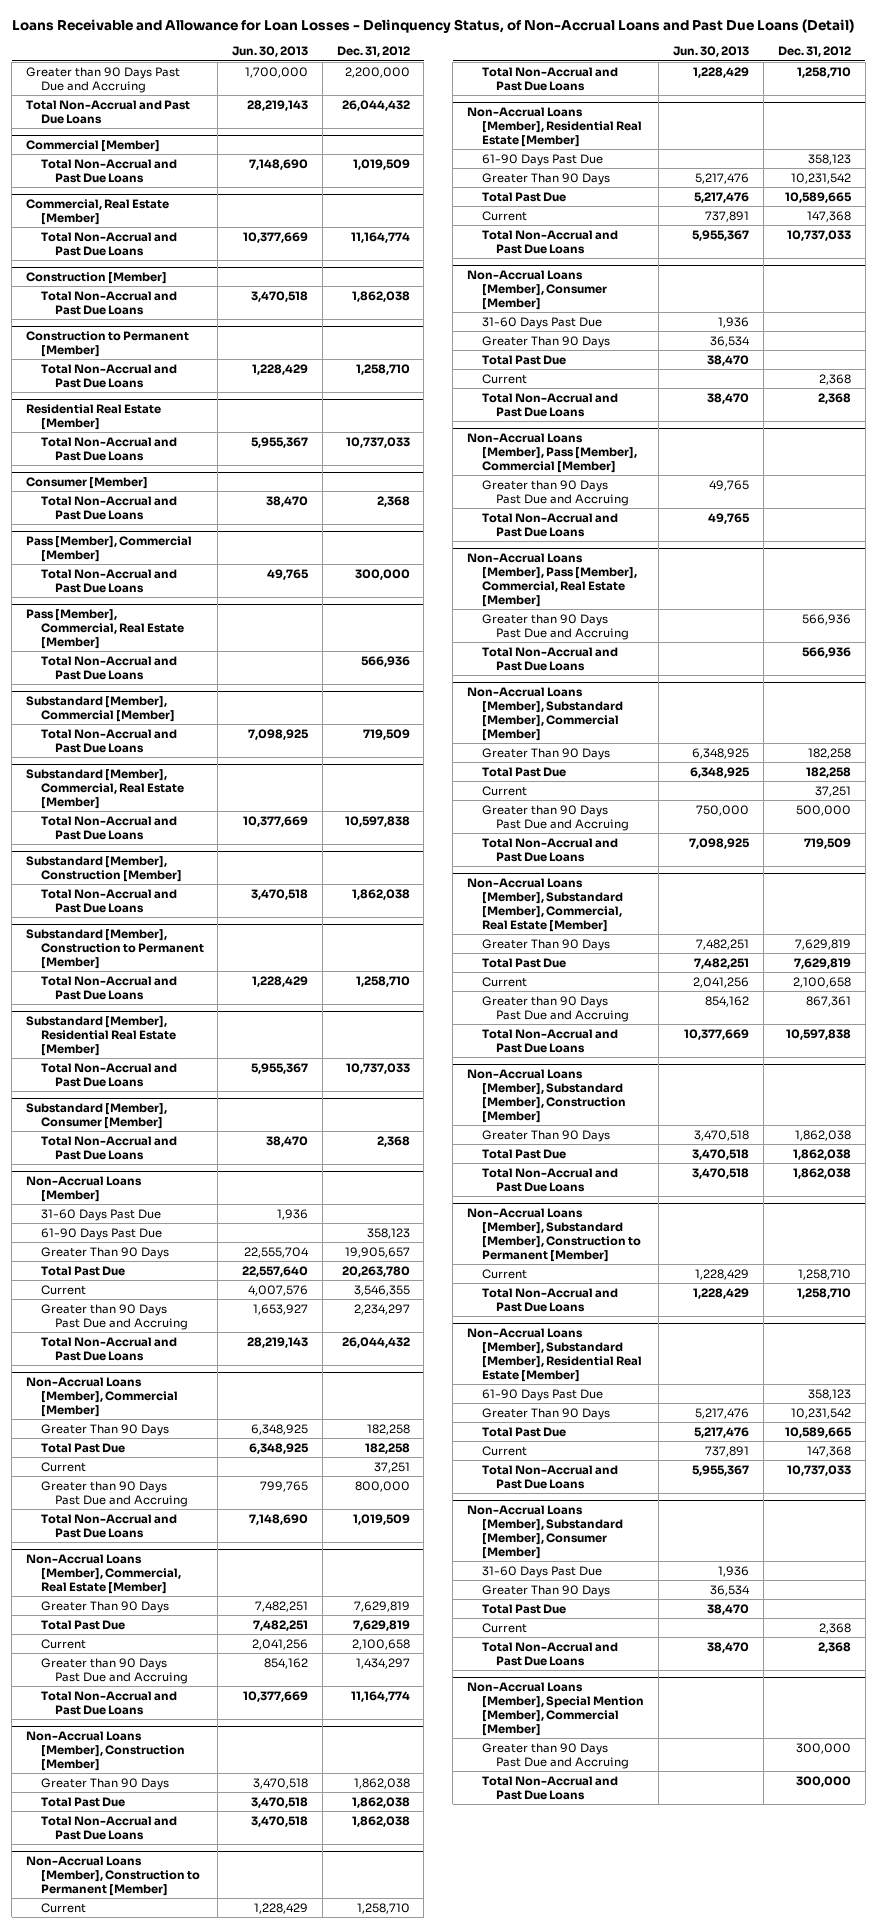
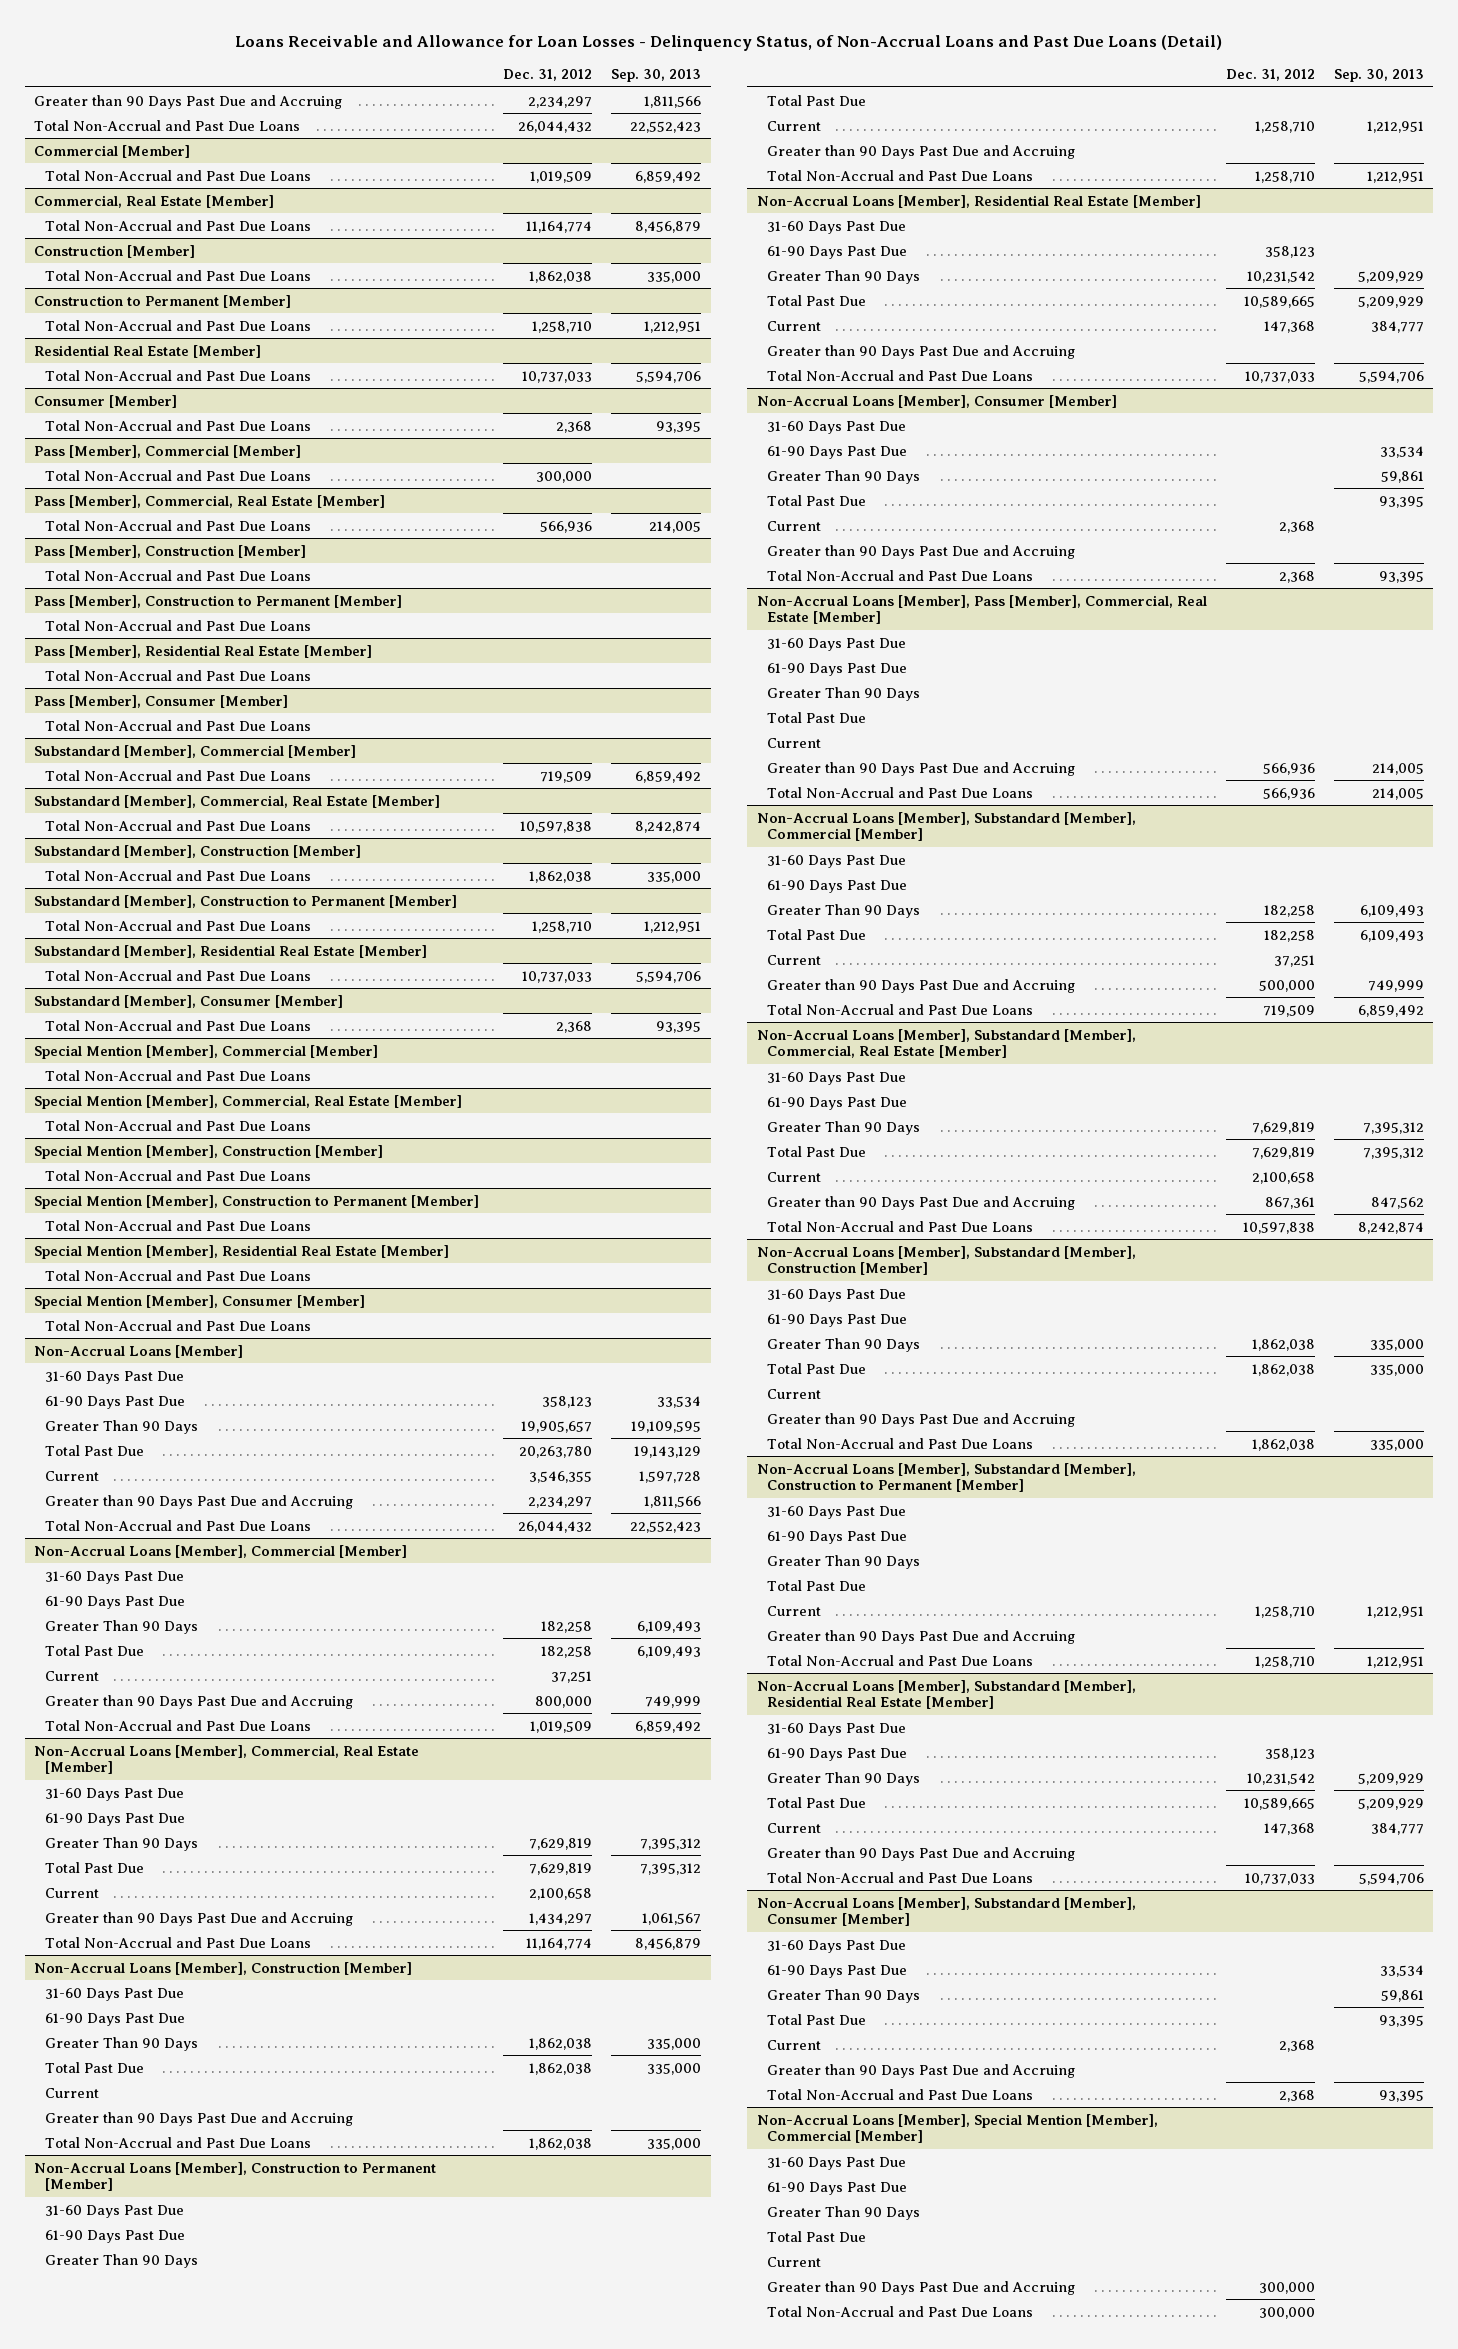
- | Jun. 30, 2013 | Dec. 31, 2012
+ | Dec. 31, 2012 | Sep. 30, 2013
- Greater than 90 Days Past Due and Accruing | 1,700,000 | 2,200,000
+ Greater than 90 Days Past Due and Accruing | 2,234,297 | 1,811,566
+ Pass [Member], Construction [Member]
+ Total Non-Accrual and Past Due Loans
+ Pass [Member], Construction to Permanent [Member]
+ Total Non-Accrual and Past Due Loans
+ Pass [Member], Residential Real Estate [Member]
+ Total Non-Accrual and Past Due Loans
+ Pass [Member], Consumer [Member]
+ Total Non-Accrual and Past Due Loans
+ Special Mention [Member], Commercial [Member]
+ Total Non-Accrual and Past Due Loans
+ Special Mention [Member], Commercial, Real Estate [Member]
+ Total Non-Accrual and Past Due Loans
+ Special Mention [Member], Construction [Member]
+ Total Non-Accrual and Past Due Loans
+ Special Mention [Member], Construction to Permanent [Member]
+ Total Non-Accrual and Past Due Loans
+ Special Mention [Member], Residential Real Estate [Member]
+ Total Non-Accrual and Past Due Loans
+ Special Mention [Member], Consumer [Member]
+ Total Non-Accrual and Past Due Loans
@ Non-Accrual Loans [Member], Commercial [Member]
+ 31-60 Days Past Due
+ 61-90 Days Past Due
@ Non-Accrual Loans [Member], Commercial, Real Estate [Member]
+ 31-60 Days Past Due
+ 61-90 Days Past Due
@ Non-Accrual Loans [Member], Construction [Member]
+ 31-60 Days Past Due
+ 61-90 Days Past Due
+ Current
+ Greater than 90 Days Past Due and Accruing
@ Non-Accrual Loans [Member], Construction to Permanent [Member]
+ 31-60 Days Past Due
+ 61-90 Days Past Due
+ Greater Than 90 Days
+ Total Past Due
+ Greater than 90 Days Past Due and Accruing
@ Non-Accrual Loans [Member], Residential Real Estate [Member]
+ 31-60 Days Past Due
+ Greater than 90 Days Past Due and Accruing
@ Non-Accrual Loans [Member], Consumer [Member]
+ 61-90 Days Past Due | | 33,534
- Non-Accrual Loans [Member], Pass [Member], Commercial [Member]
- Total Non-Accrual and Past Due Loans | 49,765 |
@ Non-Accrual Loans [Member], Consumer [Member]
moved down: Total Non-Accrual and Past Due Loans | 2,368 | 93,395
@ Non-Accrual Loans [Member], Pass [Member], Commercial, Real Estate [Member]
+ 31-60 Days Past Due
+ 61-90 Days Past Due
+ Greater Than 90 Days
+ Total Past Due
+ Current
@ Non-Accrual Loans [Member], Substandard [Member], Commercial [Member]
+ 31-60 Days Past Due
+ 61-90 Days Past Due
@ Non-Accrual Loans [Member], Substandard [Member], Commercial, Real Estate [Member]
+ 31-60 Days Past Due
+ 61-90 Days Past Due
@ Non-Accrual Loans [Member], Substandard [Member], Construction [Member]
+ 31-60 Days Past Due
+ 61-90 Days Past Due
+ Current
+ Greater than 90 Days Past Due and Accruing
@ Non-Accrual Loans [Member], Substandard [Member], Construction to Permanent [Member]
+ 31-60 Days Past Due
+ 61-90 Days Past Due
+ Greater Than 90 Days
+ Total Past Due
+ Greater than 90 Days Past Due and Accruing
@ Non-Accrual Loans [Member], Substandard [Member], Residential Real Estate [Member]
+ 31-60 Days Past Due
+ Greater than 90 Days Past Due and Accruing
@ Non-Accrual Loans [Member], Substandard [Member], Consumer [Member]
+ 61-90 Days Past Due | | 33,534
+ Greater than 90 Days Past Due and Accruing
@ Non-Accrual Loans [Member], Special Mention [Member], Commercial [Member]
+ 31-60 Days Past Due
+ 61-90 Days Past Due
+ Greater Than 90 Days
+ Total Past Due
+ Current

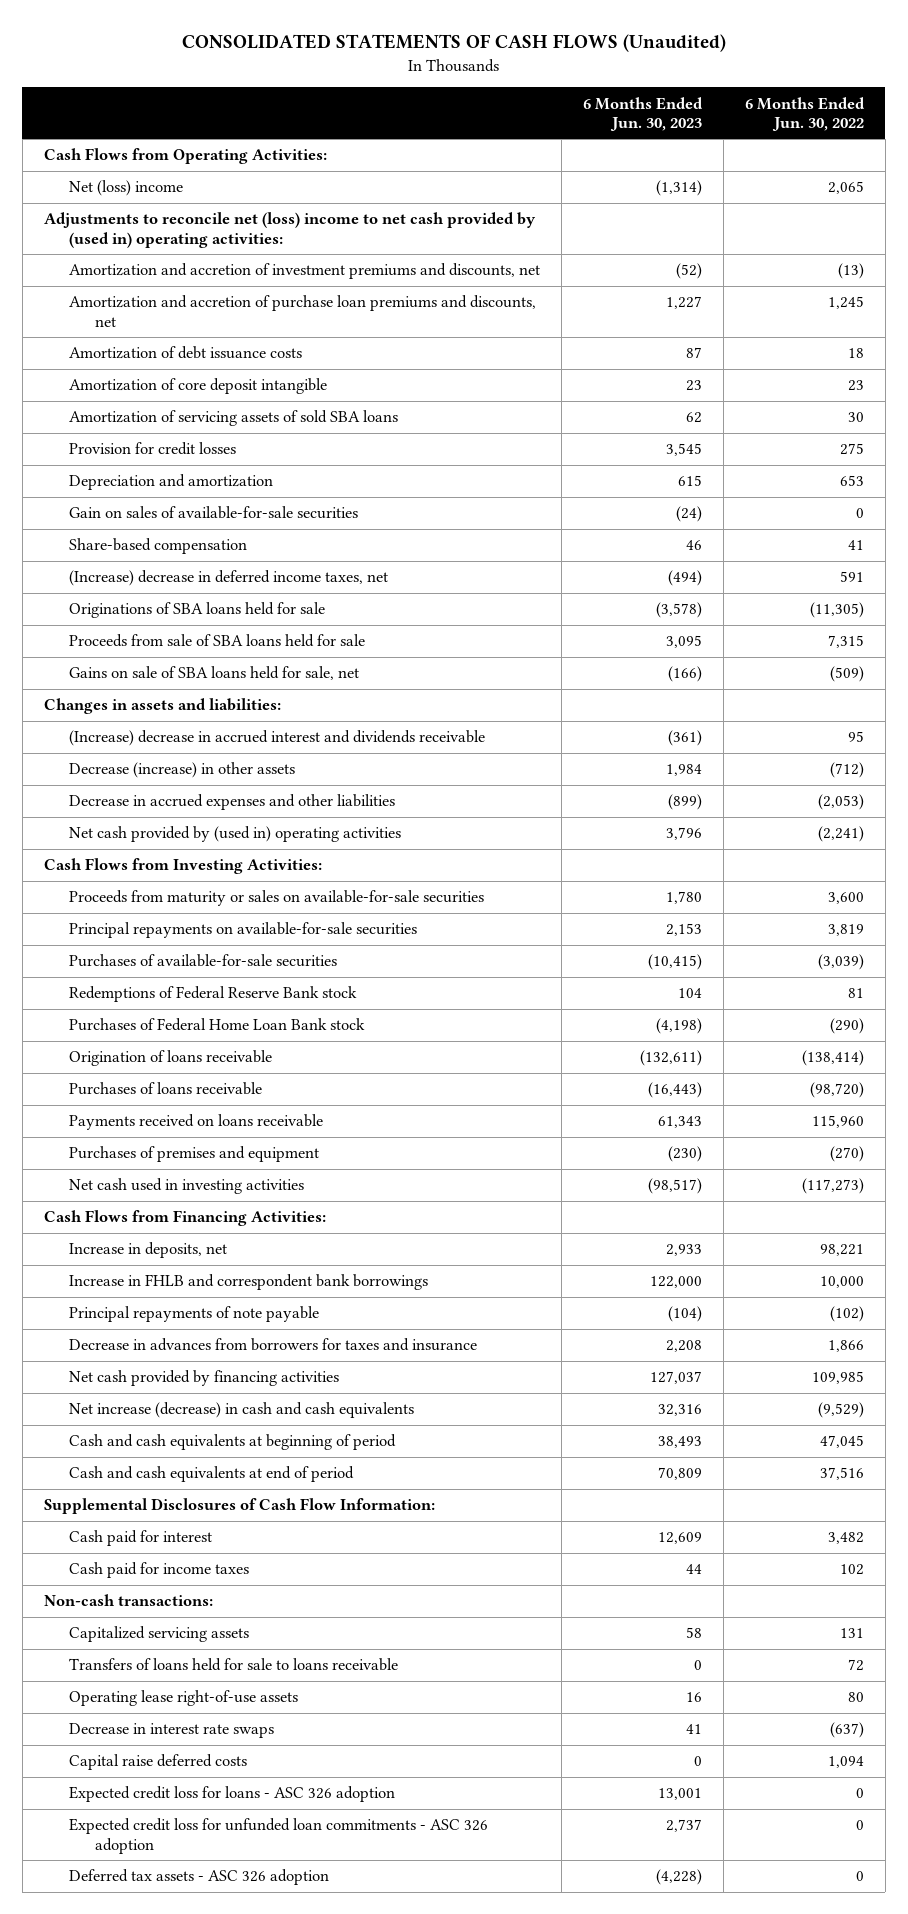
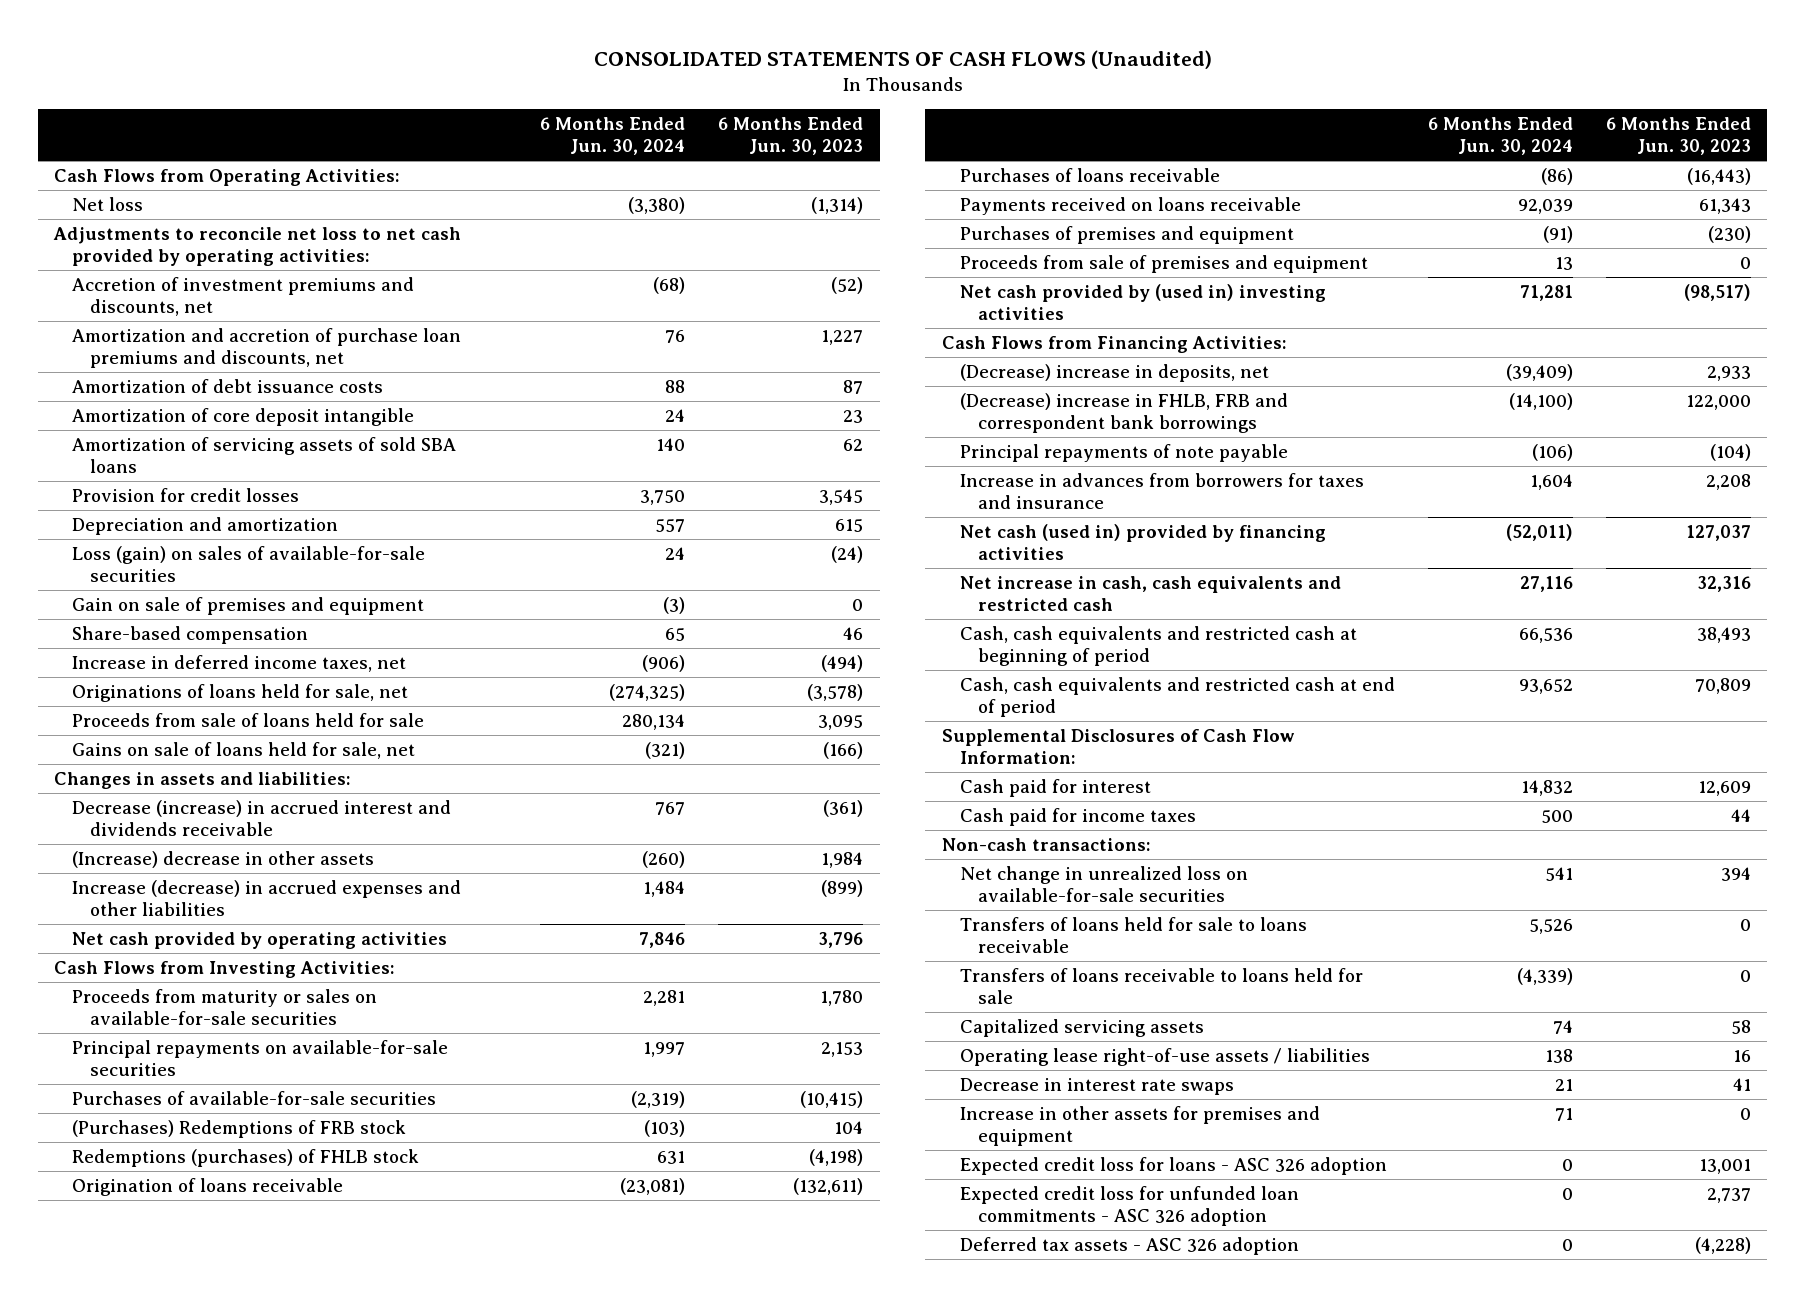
- | 6 Months Ended Jun. 30, 2023 | 6 Months Ended Jun. 30, 2022
+ | 6 Months Ended Jun. 30, 2024 | 6 Months Ended Jun. 30, 2023
- Net (loss) income | (1,314) | 2,065
- Adjustments to reconcile net (loss) income to net cash provided by (used in) operating activities:
- Amortization and accretion of investment premiums and discounts, net | (52) | (13)
+ Net loss | (3,380) | (1,314)
+ Adjustments to reconcile net loss to net cash provided by operating activities:
+ Accretion of investment premiums and discounts, net | (68) | (52)
- Gain on sales of available-for-sale securities | (24) | 0
+ Loss (gain) on sales of available-for-sale securities | 24 | (24)
+ Gain on sale of premises and equipment | (3) | 0
- (Increase) decrease in deferred income taxes, net | (494) | 591
- Originations of SBA loans held for sale | (3,578) | (11,305)
- Proceeds from sale of SBA loans held for sale | 3,095 | 7,315
- Gains on sale of SBA loans held for sale, net | (166) | (509)
+ Increase in deferred income taxes, net | (906) | (494)
+ Originations of loans held for sale, net | (274,325) | (3,578)
+ Proceeds from sale of loans held for sale | 280,134 | 3,095
+ Gains on sale of loans held for sale, net | (321) | (166)
- (Increase) decrease in accrued interest and dividends receivable | (361) | 95
- Decrease (increase) in other assets | 1,984 | (712)
- Decrease in accrued expenses and other liabilities | (899) | (2,053)
- Net cash provided by (used in) operating activities | 3,796 | (2,241)
+ Decrease (increase) in accrued interest and dividends receivable | 767 | (361)
+ (Increase) decrease in other assets | (260) | 1,984
+ Increase (decrease) in accrued expenses and other liabilities | 1,484 | (899)
+ Net cash provided by operating activities | 7,846 | 3,796
- Redemptions of Federal Reserve Bank stock | 104 | 81
- Purchases of Federal Home Loan Bank stock | (4,198) | (290)
+ (Purchases) Redemptions of FRB stock | (103) | 104
+ Redemptions (purchases) of FHLB stock | 631 | (4,198)
- Net cash used in investing activities | (98,517) | (117,273)
+ Proceeds from sale of premises and equipment | 13 | 0
+ Net cash provided by (used in) investing activities | 71,281 | (98,517)
- Increase in deposits, net | 2,933 | 98,221
- Increase in FHLB and correspondent bank borrowings | 122,000 | 10,000
+ (Decrease) increase in deposits, net | (39,409) | 2,933
+ (Decrease) increase in FHLB, FRB and correspondent bank borrowings | (14,100) | 122,000
- Decrease in advances from borrowers for taxes and insurance | 2,208 | 1,866
- Net cash provided by financing activities | 127,037 | 109,985
- Net increase (decrease) in cash and cash equivalents | 32,316 | (9,529)
- Cash and cash equivalents at beginning of period | 38,493 | 47,045
- Cash and cash equivalents at end of period | 70,809 | 37,516
+ Increase in advances from borrowers for taxes and insurance | 1,604 | 2,208
+ Net cash (used in) provided by financing activities | (52,011) | 127,037
+ Net increase in cash, cash equivalents and restricted cash | 27,116 | 32,316
+ Cash, cash equivalents and restricted cash at beginning of period | 66,536 | 38,493
+ Cash, cash equivalents and restricted cash at end of period | 93,652 | 70,809
+ Net change in unrealized loss on available-for-sale securities | 541 | 394
- Operating lease right-of-use assets | 16 | 80
+ Transfers of loans receivable to loans held for sale | (4,339) | 0
moved down: Capitalized servicing assets | 74 | 58
+ Operating lease right-of-use assets / liabilities | 138 | 16
- Capital raise deferred costs | 0 | 1,094
+ Increase in other assets for premises and equipment | 71 | 0

